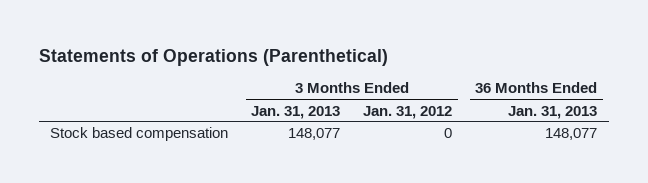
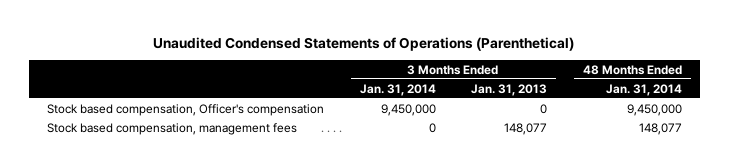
- Statements of Operations (Parenthetical)
+ Unaudited Condensed Statements of Operations (Parenthetical)
- | 3 Months Ended Jan. 31, 2013 | 3 Months Ended Jan. 31, 2012 | 36 Months Ended Jan. 31, 2013
+ | 3 Months Ended Jan. 31, 2014 | 3 Months Ended Jan. 31, 2013 | 48 Months Ended Jan. 31, 2014
- Stock based compensation | 148,077 | 0 | 148,077
+ Stock based compensation, Officer's compensation | 9,450,000 | 0 | 9,450,000
+ Stock based compensation, management fees | 0 | 148,077 | 148,077

